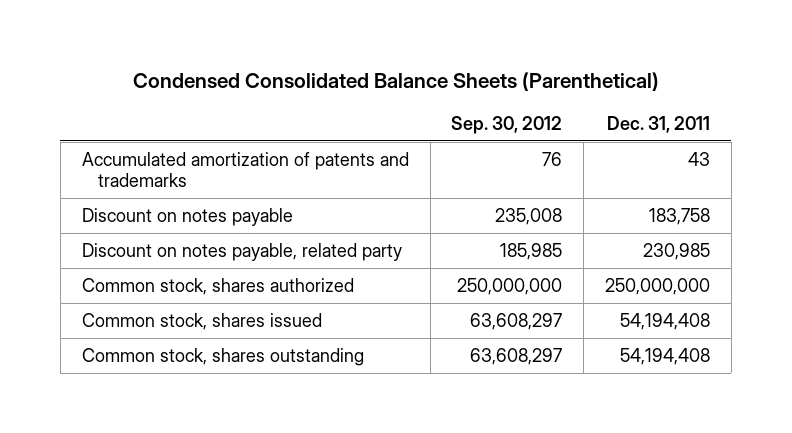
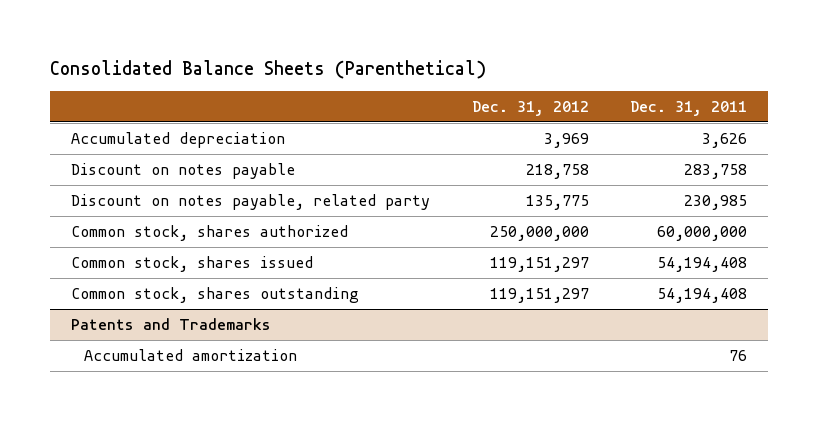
- Condensed Consolidated Balance Sheets (Parenthetical)
+ Consolidated Balance Sheets (Parenthetical)
- | Sep. 30, 2012 | Dec. 31, 2011
+ | Dec. 31, 2012 | Dec. 31, 2011
- Accumulated amortization of patents and trademarks | 76 | 43
- Discount on notes payable | 235,008 | 183,758
+ Accumulated depreciation | 3,969 | 3,626
+ Discount on notes payable | 218,758 | 283,758
- Common stock, shares authorized | 250,000,000 | 250,000,000
+ Common stock, shares authorized | 250,000,000 | 60,000,000
+ Patents and Trademarks
+ Accumulated amortization | | 76

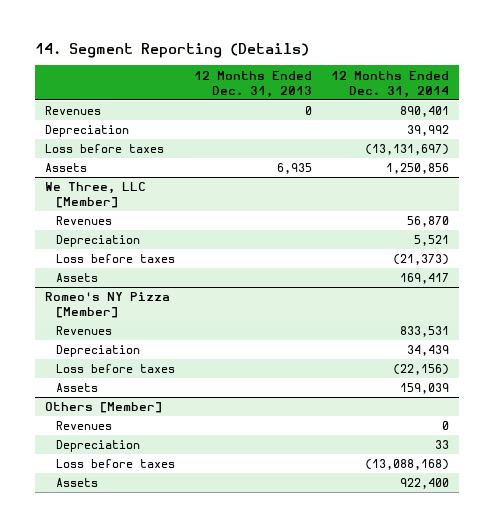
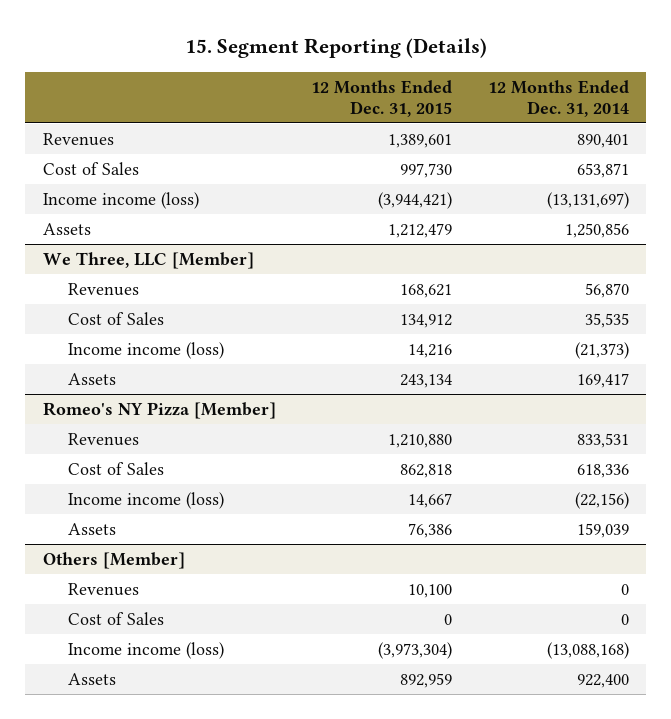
- 14. Segment Reporting (Details)
+ 15. Segment Reporting (Details)
- | 12 Months Ended Dec. 31, 2013 | 12 Months Ended Dec. 31, 2014
+ | 12 Months Ended Dec. 31, 2015 | 12 Months Ended Dec. 31, 2014
- Depreciation | | 39,992
- Loss before taxes | | (13,131,697)
+ Cost of Sales | 997,730 | 653,871
+ Income income (loss) | (3,944,421) | (13,131,697)
@ We Three, LLC [Member]
- Depreciation | | 5,521
- Loss before taxes | | (21,373)
+ Cost of Sales | 134,912 | 35,535
+ Income income (loss) | 14,216 | (21,373)
@ Romeo's NY Pizza [Member]
- Depreciation | | 34,439
- Loss before taxes | | (22,156)
+ Cost of Sales | 862,818 | 618,336
+ Income income (loss) | 14,667 | (22,156)
@ Others [Member]
- Depreciation | | 33
- Loss before taxes | | (13,088,168)
+ Cost of Sales | 0 | 0
+ Income income (loss) | (3,973,304) | (13,088,168)

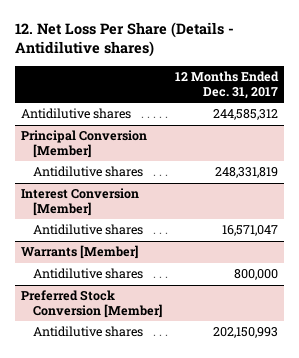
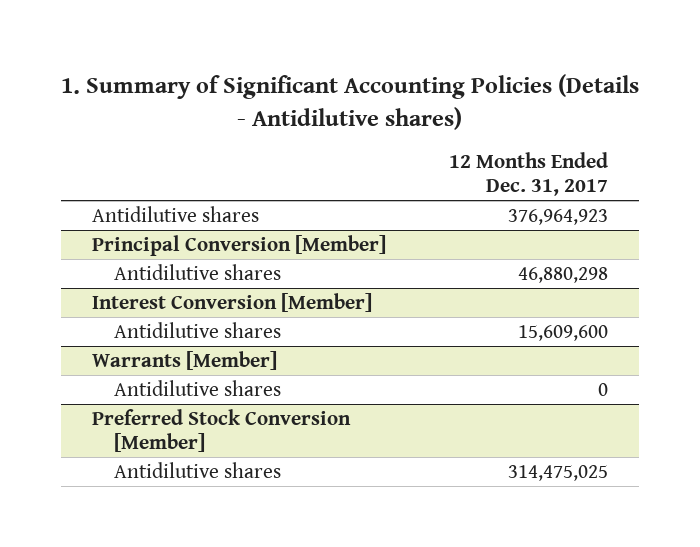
- 12. Net Loss Per Share (Details - Antidilutive shares)
+ 1. Summary of Significant Accounting Policies (Details - Antidilutive shares)
- Antidilutive shares | 244,585,312
+ Antidilutive shares | 376,964,923
@ Principal Conversion [Member]
- Antidilutive shares | 248,331,819
+ Antidilutive shares | 46,880,298
@ Interest Conversion [Member]
- Antidilutive shares | 16,571,047
+ Antidilutive shares | 15,609,600
@ Warrants [Member]
- Antidilutive shares | 800,000
+ Antidilutive shares | 0
@ Preferred Stock Conversion [Member]
- Antidilutive shares | 202,150,993
+ Antidilutive shares | 314,475,025

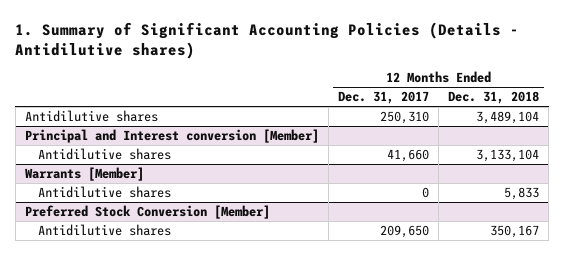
- | 12 Months Ended Dec. 31, 2017
+ | 12 Months Ended Dec. 31, 2017 | 12 Months Ended Dec. 31, 2018
- Antidilutive shares | 376,964,923
- Principal Conversion [Member]
- Antidilutive shares | 46,880,298
- Interest Conversion [Member]
- Antidilutive shares | 15,609,600
+ Antidilutive shares | 250,310 | 3,489,104
+ Principal and Interest conversion [Member]
+ Antidilutive shares | 41,660 | 3,133,104
@ Preferred Stock Conversion [Member]
- Antidilutive shares | 314,475,025
+ Antidilutive shares | 209,650 | 350,167

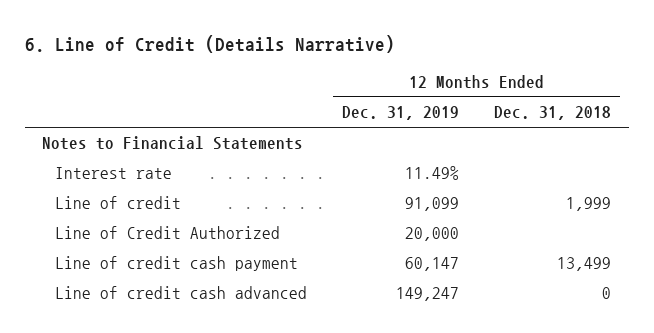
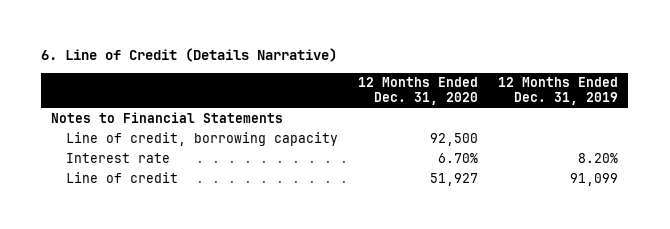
- | 12 Months Ended Dec. 31, 2019 | 12 Months Ended Dec. 31, 2018
+ | 12 Months Ended Dec. 31, 2020 | 12 Months Ended Dec. 31, 2019
- Interest rate | 11.49% |
+ Line of credit, borrowing capacity | 92,500 |
+ Interest rate | 6.70% | 8.20%
- Line of Credit Authorized | 20,000 |
- Line of credit cash payment | 60,147 | 13,499
- Line of credit cash advanced | 149,247 | 0

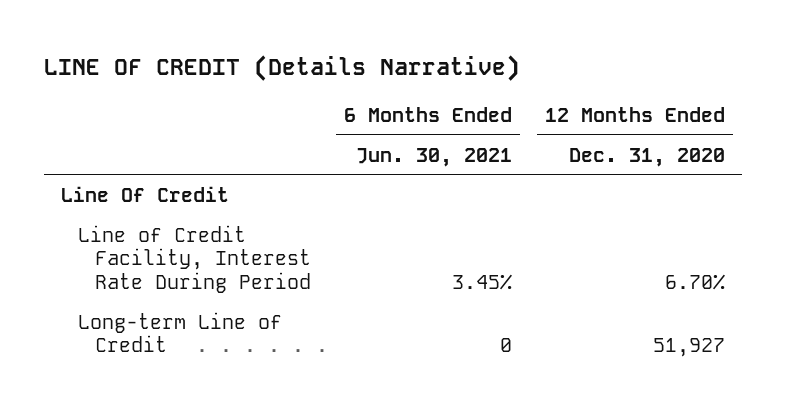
- 6. Line of Credit (Details Narrative)
+ LINE OF CREDIT (Details Narrative)
- | 12 Months Ended Dec. 31, 2020 | 12 Months Ended Dec. 31, 2019
+ | 6 Months Ended Jun. 30, 2021 | 12 Months Ended Dec. 31, 2020
- Notes to Financial Statements
- Line of credit, borrowing capacity | 92,500 |
- Interest rate | 6.70% | 8.20%
- Line of credit | 51,927 | 91,099
+ Line Of Credit
+ Line of Credit Facility, Interest Rate During Period | 3.45% | 6.70%
+ Long-term Line of Credit | 0 | 51,927

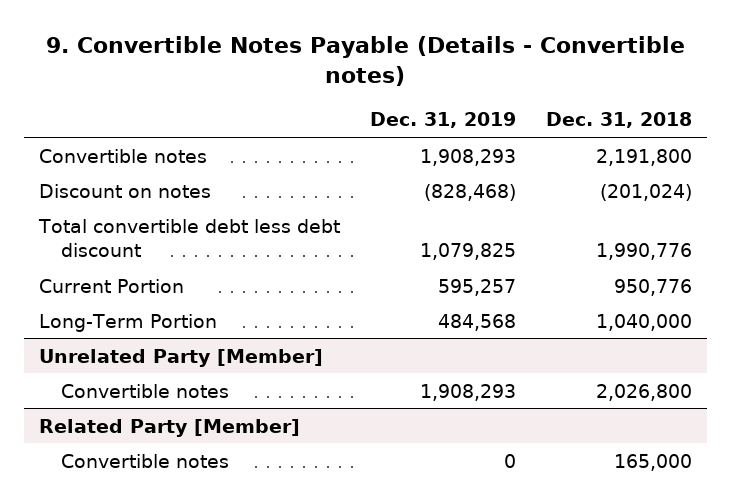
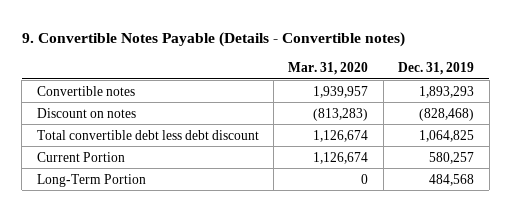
- | Dec. 31, 2019 | Dec. 31, 2018
+ | Mar. 31, 2020 | Dec. 31, 2019
- Convertible notes | 1,908,293 | 2,191,800
+ Convertible notes | 1,939,957 | 1,893,293
- Total convertible debt less debt discount | 1,079,825 | 1,990,776
- Current Portion | 595,257 | 950,776
+ Total convertible debt less debt discount | 1,126,674 | 1,064,825
+ Current Portion | 1,126,674 | 580,257
- Unrelated Party [Member]
- Convertible notes | 1,908,293 | 2,026,800
- Related Party [Member]
- Convertible notes | 0 | 165,000

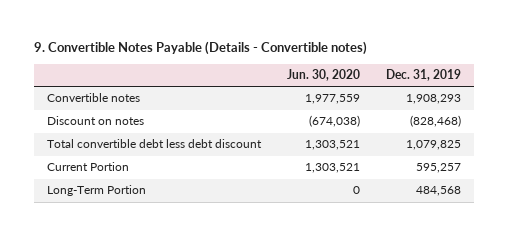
- | Mar. 31, 2020 | Dec. 31, 2019
+ | Jun. 30, 2020 | Dec. 31, 2019
- Convertible notes | 1,939,957 | 1,893,293
+ Convertible notes | 1,977,559 | 1,908,293
- Total convertible debt less debt discount | 1,126,674 | 1,064,825
- Current Portion | 1,126,674 | 580,257
+ Total convertible debt less debt discount | 1,303,521 | 1,079,825
+ Current Portion | 1,303,521 | 595,257

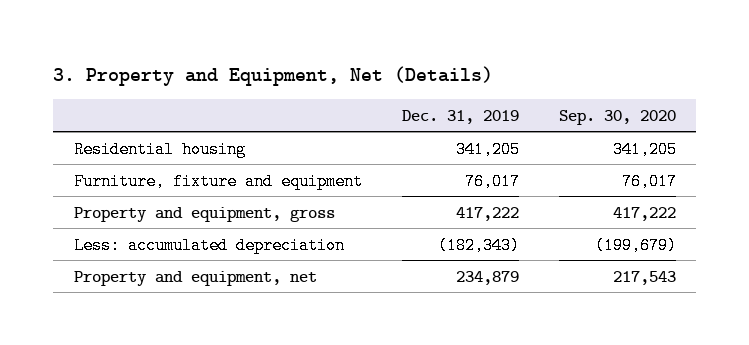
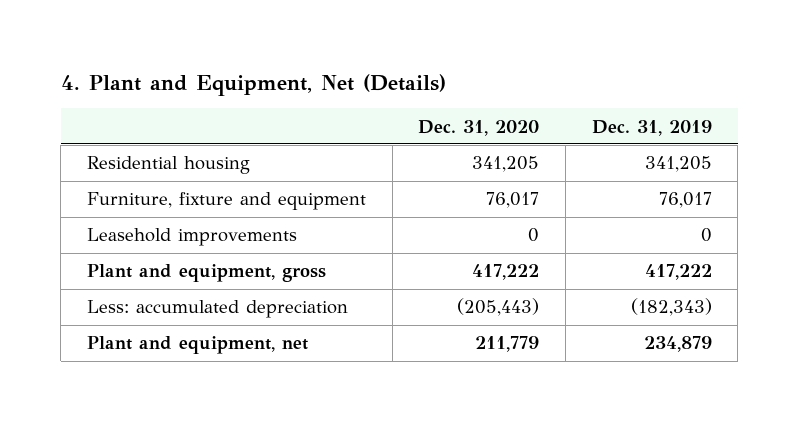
- 3. Property and Equipment, Net (Details)
+ 4. Plant and Equipment, Net (Details)
- | Dec. 31, 2019 | Sep. 30, 2020
+ | Dec. 31, 2020 | Dec. 31, 2019
- Property and equipment, gross | 417,222 | 417,222
+ Leasehold improvements | 0 | 0
+ Plant and equipment, gross | 417,222 | 417,222
- Property and equipment, net | 234,879 | 217,543
+ Plant and equipment, net | 211,779 | 234,879

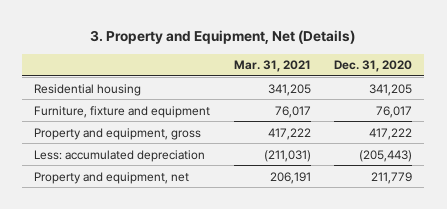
- 4. Plant and Equipment, Net (Details)
+ 3. Property and Equipment, Net (Details)
- | Dec. 31, 2020 | Dec. 31, 2019
+ | Mar. 31, 2021 | Dec. 31, 2020
- Leasehold improvements | 0 | 0
- Plant and equipment, gross | 417,222 | 417,222
+ Property and equipment, gross | 417,222 | 417,222
- Plant and equipment, net | 211,779 | 234,879
+ Property and equipment, net | 206,191 | 211,779

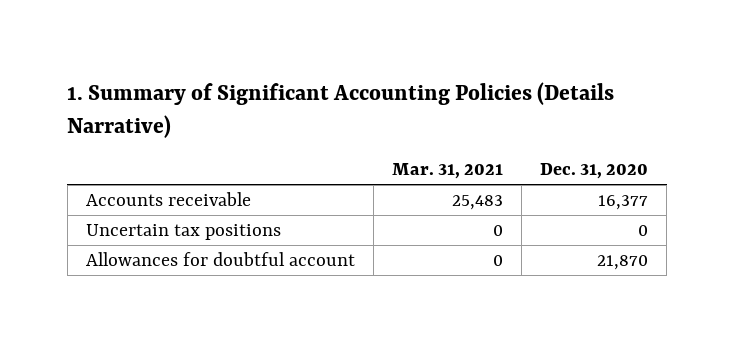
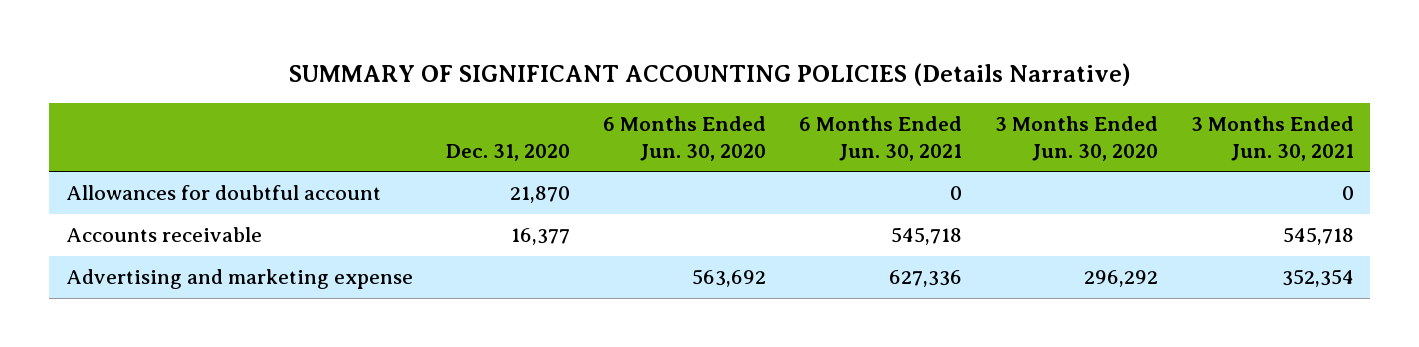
- 1. Summary of Significant Accounting Policies (Details Narrative)
+ SUMMARY OF SIGNIFICANT ACCOUNTING POLICIES (Details Narrative)
- | Mar. 31, 2021 | Dec. 31, 2020
+ | Dec. 31, 2020 | 6 Months Ended Jun. 30, 2020 | 6 Months Ended Jun. 30, 2021 | 3 Months Ended Jun. 30, 2020 | 3 Months Ended Jun. 30, 2021
- Uncertain tax positions | 0 | 0
moved down: Accounts receivable | 16,377 | | 545,718 | | 545,718
+ Advertising and marketing expense | | 563,692 | 627,336 | 296,292 | 352,354

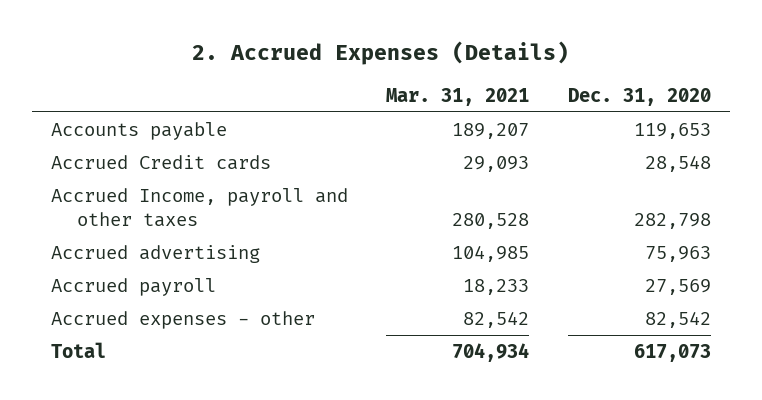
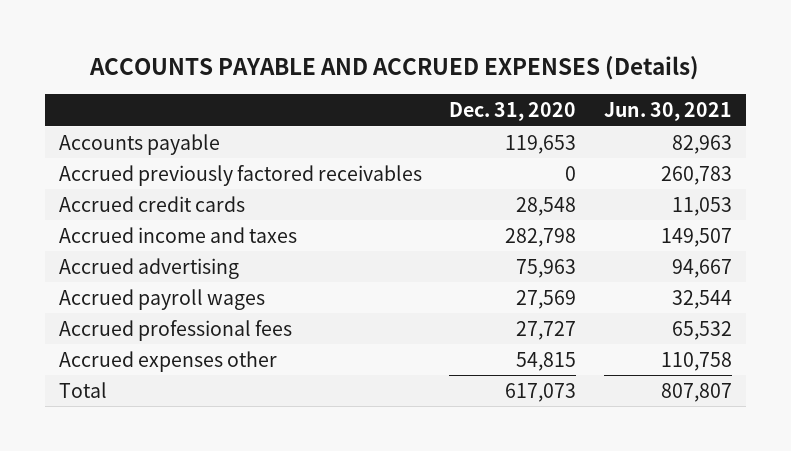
- 2. Accrued Expenses (Details)
+ ACCOUNTS PAYABLE AND ACCRUED EXPENSES (Details)
- | Mar. 31, 2021 | Dec. 31, 2020
+ | Dec. 31, 2020 | Jun. 30, 2021
- Accrued Credit cards | 29,093 | 28,548
- Accrued Income, payroll and other taxes | 280,528 | 282,798
+ Accrued previously factored receivables | 0 | 260,783
+ Accrued credit cards | 28,548 | 11,053
+ Accrued income and taxes | 282,798 | 149,507
- Accrued payroll | 18,233 | 27,569
- Accrued expenses - other | 82,542 | 82,542
+ Accrued payroll wages | 27,569 | 32,544
+ Accrued professional fees | 27,727 | 65,532
+ Accrued expenses other | 54,815 | 110,758

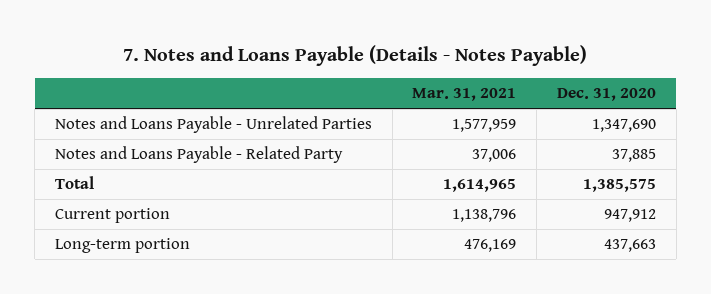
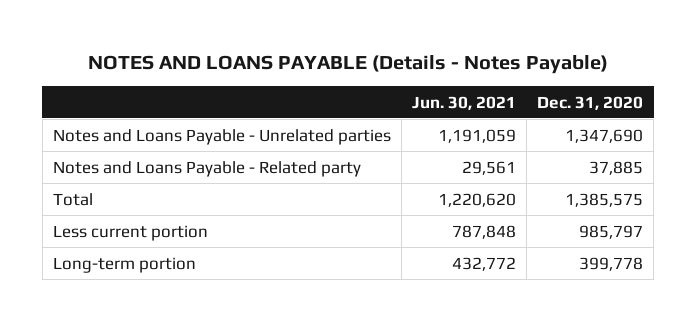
- 7. Notes and Loans Payable (Details - Notes Payable)
+ NOTES AND LOANS PAYABLE (Details - Notes Payable)
- | Mar. 31, 2021 | Dec. 31, 2020
+ | Jun. 30, 2021 | Dec. 31, 2020
- Notes and Loans Payable - Unrelated Parties | 1,577,959 | 1,347,690
- Notes and Loans Payable - Related Party | 37,006 | 37,885
+ Notes and Loans Payable - Unrelated parties | 1,191,059 | 1,347,690
+ Notes and Loans Payable - Related party | 29,561 | 37,885
- Current portion | 1,138,796 | 947,912
- Long-term portion | 476,169 | 437,663
+ Less current portion | 787,848 | 985,797
+ Long-term portion | 432,772 | 399,778

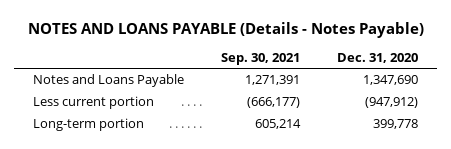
- | Jun. 30, 2021 | Dec. 31, 2020
+ | Sep. 30, 2021 | Dec. 31, 2020
- Notes and Loans Payable - Unrelated parties | 1,191,059 | 1,347,690
- Notes and Loans Payable - Related party | 29,561 | 37,885
- Total | 1,220,620 | 1,385,575
- Less current portion | 787,848 | 985,797
+ Notes and Loans Payable | 1,271,391 | 1,347,690
+ Less current portion | (666,177) | (947,912)

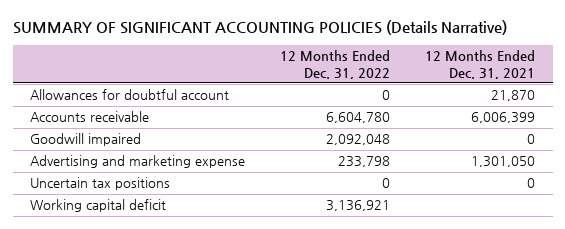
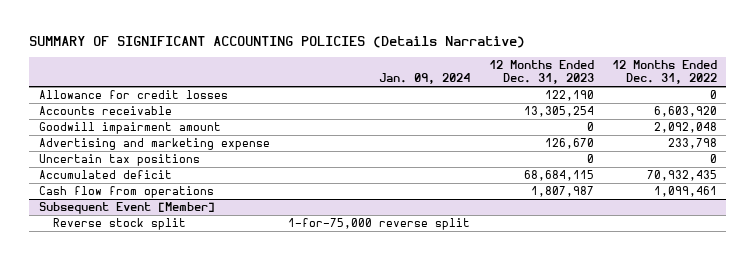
- | 12 Months Ended Dec. 31, 2022 | 12 Months Ended Dec. 31, 2021
+ | Jan. 09, 2024 | 12 Months Ended Dec. 31, 2023 | 12 Months Ended Dec. 31, 2022
- Allowances for doubtful account | 0 | 21,870
- Accounts receivable | 6,604,780 | 6,006,399
- Goodwill impaired | 2,092,048 | 0
+ Allowance for credit losses | | 122,190 | 0
+ Accounts receivable | | 13,305,254 | 6,603,920
+ Goodwill impairment amount | | 0 | 2,092,048
- Working capital deficit | 3,136,921 |
+ Accumulated deficit | | 68,684,115 | 70,932,435
+ Cash flow from operations | | 1,807,987 | 1,099,461
+ Subsequent Event [Member]
+ Reverse stock split | 1-for-75,000 reverse split | |

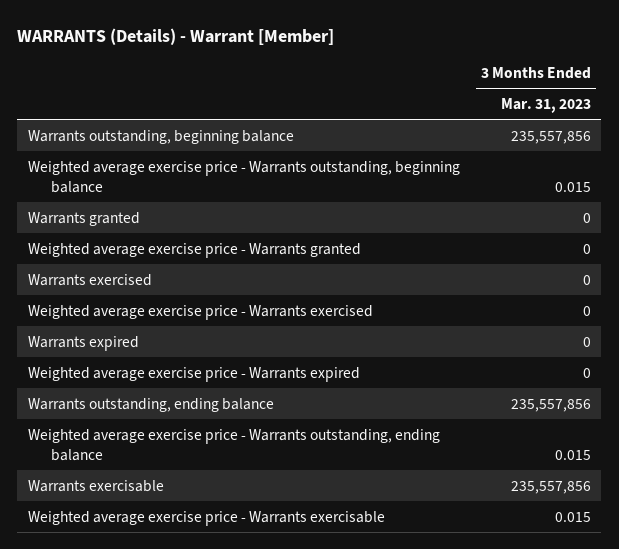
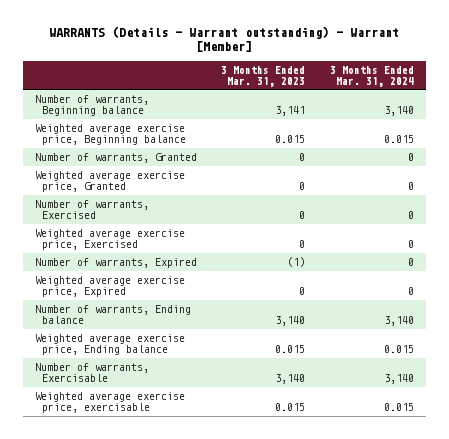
- WARRANTS (Details) - Warrant [Member]
+ WARRANTS (Details - Warrant outstanding) - Warrant [Member]
- | 3 Months Ended Mar. 31, 2023
+ | 3 Months Ended Mar. 31, 2023 | 3 Months Ended Mar. 31, 2024
- Warrants outstanding, beginning balance | 235,557,856
- Weighted average exercise price - Warrants outstanding, beginning balance | 0.015
- Warrants granted | 0
- Weighted average exercise price - Warrants granted | 0
- Warrants exercised | 0
- Weighted average exercise price - Warrants exercised | 0
- Warrants expired | 0
- Weighted average exercise price - Warrants expired | 0
- Warrants outstanding, ending balance | 235,557,856
- Weighted average exercise price - Warrants outstanding, ending balance | 0.015
- Warrants exercisable | 235,557,856
- Weighted average exercise price - Warrants exercisable | 0.015
+ Number of warrants, Beginning balance | 3,141 | 3,140
+ Weighted average exercise price, Beginning balance | 0.015 | 0.015
+ Number of warrants, Granted | 0 | 0
+ Weighted average exercise price, Granted | 0 | 0
+ Number of warrants, Exercised | 0 | 0
+ Weighted average exercise price, Exercised | 0 | 0
+ Number of warrants, Expired | (1) | 0
+ Weighted average exercise price, Expired | 0 | 0
+ Number of warrants, Ending balance | 3,140 | 3,140
+ Weighted average exercise price, Ending balance | 0.015 | 0.015
+ Number of warrants, Exercisable | 3,140 | 3,140
+ Weighted average exercise price, exercisable | 0.015 | 0.015

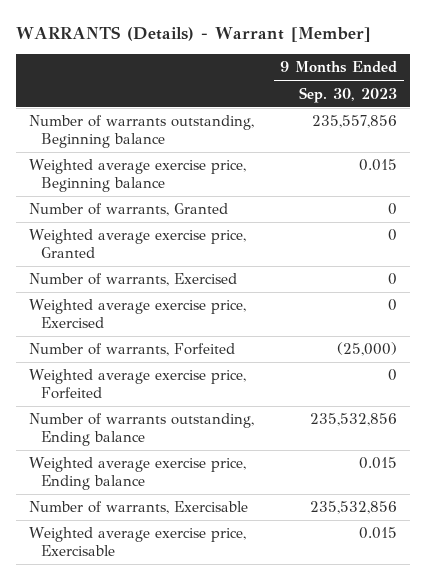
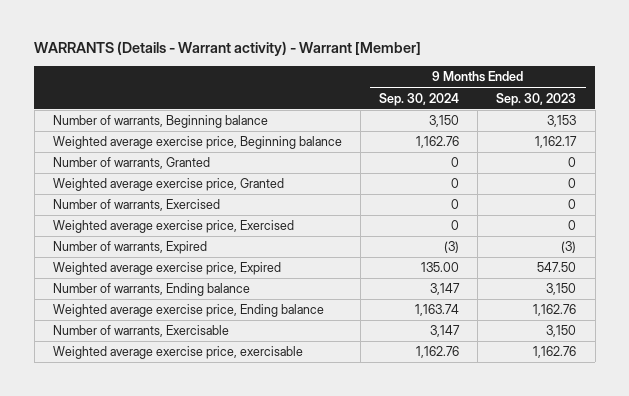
- WARRANTS (Details) - Warrant [Member]
+ WARRANTS (Details - Warrant activity) - Warrant [Member]
- | 9 Months Ended Sep. 30, 2023
+ | 9 Months Ended Sep. 30, 2024 | 9 Months Ended Sep. 30, 2023
- Number of warrants outstanding, Beginning balance | 235,557,856
- Weighted average exercise price, Beginning balance | 0.015
+ Number of warrants, Beginning balance | 3,150 | 3,153
+ Weighted average exercise price, Beginning balance | 1,162.76 | 1,162.17
- Number of warrants, Forfeited | (25,000)
- Weighted average exercise price, Forfeited | 0
- Number of warrants outstanding, Ending balance | 235,532,856
- Weighted average exercise price, Ending balance | 0.015
- Number of warrants, Exercisable | 235,532,856
- Weighted average exercise price, Exercisable | 0.015
+ Number of warrants, Expired | (3) | (3)
+ Weighted average exercise price, Expired | 135.00 | 547.50
+ Number of warrants, Ending balance | 3,147 | 3,150
+ Weighted average exercise price, Ending balance | 1,163.74 | 1,162.76
+ Number of warrants, Exercisable | 3,147 | 3,150
+ Weighted average exercise price, exercisable | 1,162.76 | 1,162.76

